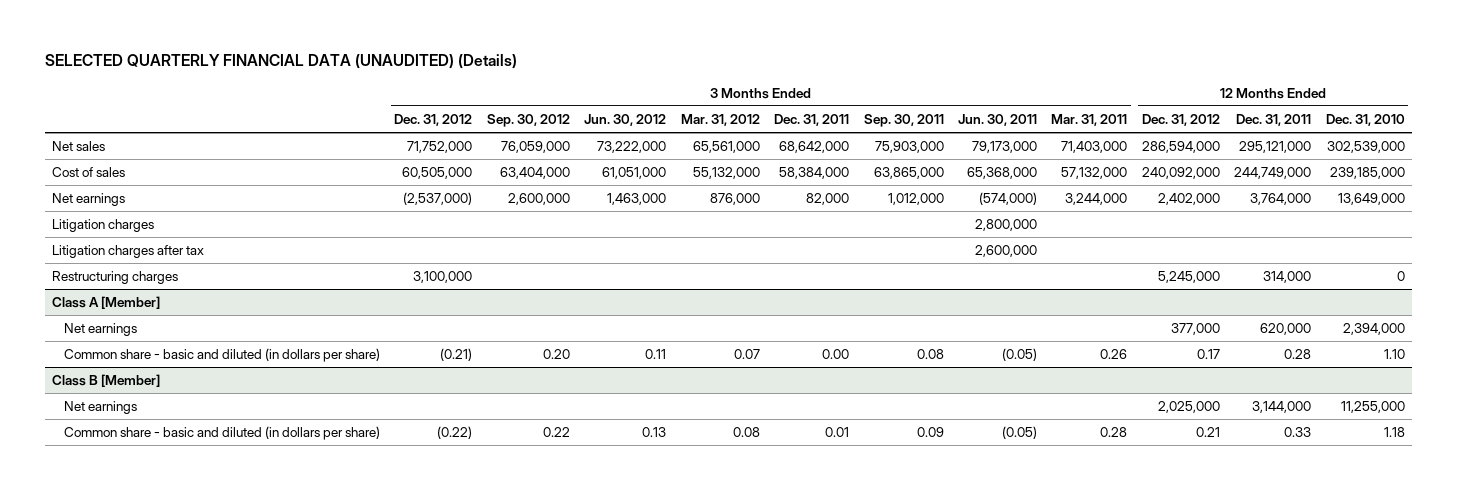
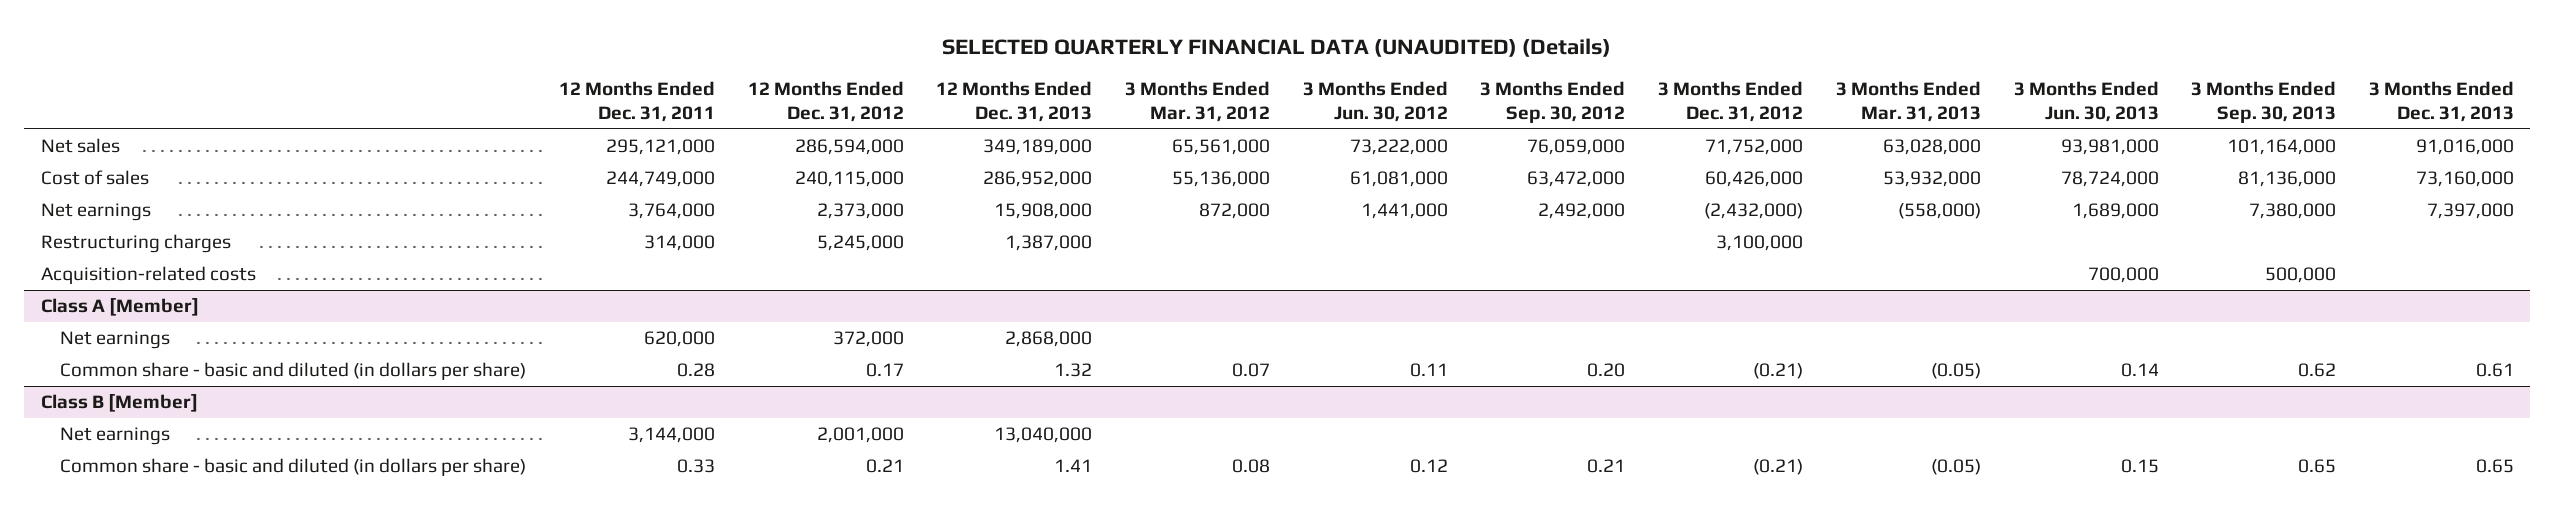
- | 3 Months Ended Dec. 31, 2012 | 3 Months Ended Sep. 30, 2012 | 3 Months Ended Jun. 30, 2012 | 3 Months Ended Mar. 31, 2012 | 3 Months Ended Dec. 31, 2011 | 3 Months Ended Sep. 30, 2011 | 3 Months Ended Jun. 30, 2011 | 3 Months Ended Mar. 31, 2011 | 12 Months Ended Dec. 31, 2012 | 12 Months Ended Dec. 31, 2011 | 12 Months Ended Dec. 31, 2010
+ | 12 Months Ended Dec. 31, 2011 | 12 Months Ended Dec. 31, 2012 | 12 Months Ended Dec. 31, 2013 | 3 Months Ended Mar. 31, 2012 | 3 Months Ended Jun. 30, 2012 | 3 Months Ended Sep. 30, 2012 | 3 Months Ended Dec. 31, 2012 | 3 Months Ended Mar. 31, 2013 | 3 Months Ended Jun. 30, 2013 | 3 Months Ended Sep. 30, 2013 | 3 Months Ended Dec. 31, 2013
- Cost of sales | 60,505,000 | 63,404,000 | 61,051,000 | 55,132,000 | 58,384,000 | 63,865,000 | 65,368,000 | 57,132,000 | 240,092,000 | 244,749,000 | 239,185,000
- Net earnings | (2,537,000) | 2,600,000 | 1,463,000 | 876,000 | 82,000 | 1,012,000 | (574,000) | 3,244,000 | 2,402,000 | 3,764,000 | 13,649,000
- Litigation charges | | | | | | | 2,800,000 | | | |
- Litigation charges after tax | | | | | | | 2,600,000 | | | |
+ Cost of sales | 244,749,000 | 240,115,000 | 286,952,000 | 55,136,000 | 61,081,000 | 63,472,000 | 60,426,000 | 53,932,000 | 78,724,000 | 81,136,000 | 73,160,000
+ Net earnings | 3,764,000 | 2,373,000 | 15,908,000 | 872,000 | 1,441,000 | 2,492,000 | (2,432,000) | (558,000) | 1,689,000 | 7,380,000 | 7,397,000
+ Acquisition-related costs | | | | | | | | | 700,000 | 500,000 |
@ Class A [Member]
- Net earnings | | | | | | | | | 377,000 | 620,000 | 2,394,000
+ Net earnings | 620,000 | 372,000 | 2,868,000 | | | | | | | |
@ Class B [Member]
- Net earnings | | | | | | | | | 2,025,000 | 3,144,000 | 11,255,000
- Common share - basic and diluted (in dollars per share) | (0.22) | 0.22 | 0.13 | 0.08 | 0.01 | 0.09 | (0.05) | 0.28 | 0.21 | 0.33 | 1.18
+ Net earnings | 3,144,000 | 2,001,000 | 13,040,000 | | | | | | | |
+ Common share - basic and diluted (in dollars per share) | 0.33 | 0.21 | 1.41 | 0.08 | 0.12 | 0.21 | (0.21) | (0.05) | 0.15 | 0.65 | 0.65

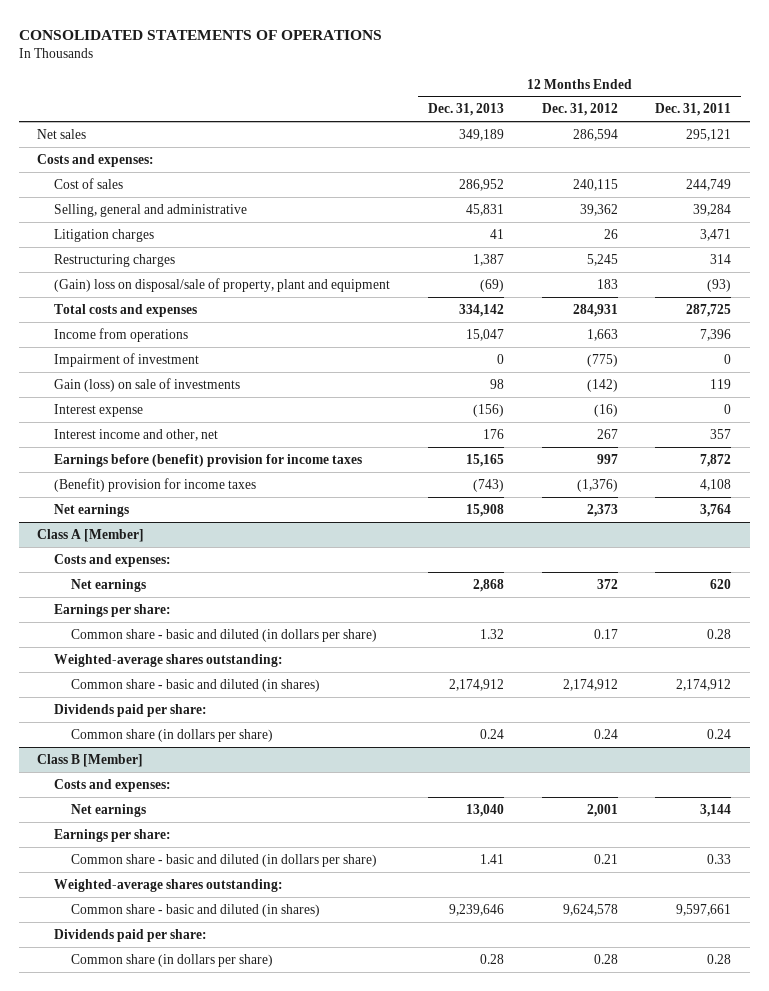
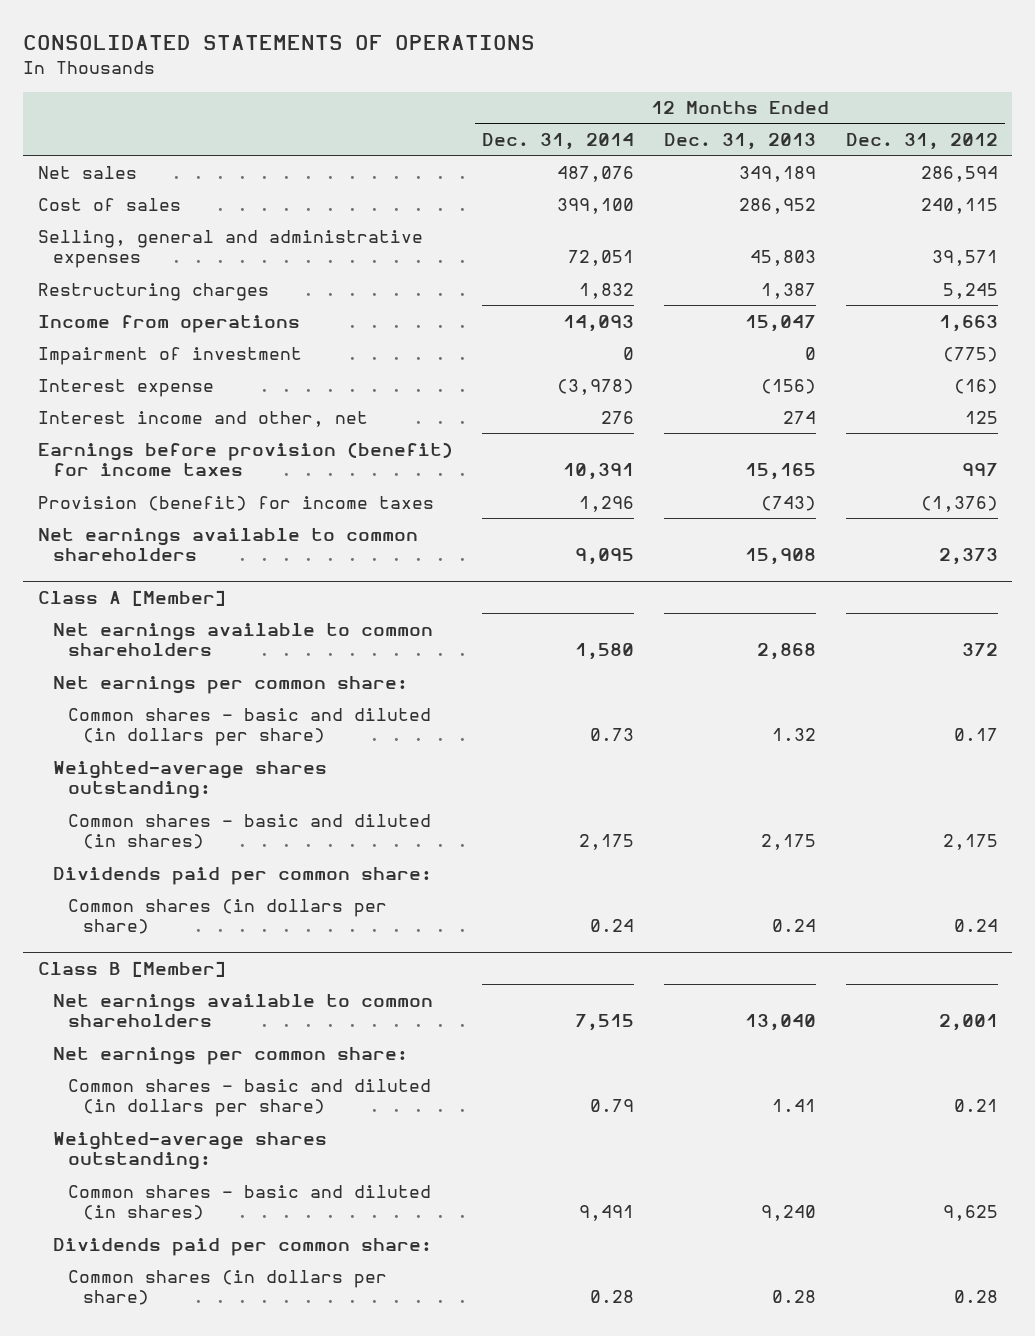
- | 12 Months Ended Dec. 31, 2013 | 12 Months Ended Dec. 31, 2012 | 12 Months Ended Dec. 31, 2011
+ | 12 Months Ended Dec. 31, 2014 | 12 Months Ended Dec. 31, 2013 | 12 Months Ended Dec. 31, 2012
- Costs and expenses:
- Selling, general and administrative | 45,831 | 39,362 | 39,284
- Litigation charges | 41 | 26 | 3,471
+ Selling, general and administrative expenses | 72,051 | 45,803 | 39,571
- (Gain) loss on disposal/sale of property, plant and equipment | (69) | 183 | (93)
- Total costs and expenses | 334,142 | 284,931 | 287,725
- Gain (loss) on sale of investments | 98 | (142) | 119
- Interest income and other, net | 176 | 267 | 357
- Earnings before (benefit) provision for income taxes | 15,165 | 997 | 7,872
- (Benefit) provision for income taxes | (743) | (1,376) | 4,108
- Net earnings | 15,908 | 2,373 | 3,764
+ Interest income and other, net | 276 | 274 | 125
+ Earnings before provision (benefit) for income taxes | 10,391 | 15,165 | 997
+ Provision (benefit) for income taxes | 1,296 | (743) | (1,376)
+ Net earnings available to common shareholders | 9,095 | 15,908 | 2,373
@ Class A [Member]
- Costs and expenses:
- Net earnings | 2,868 | 372 | 620
- Earnings per share:
- Common share - basic and diluted (in dollars per share) | 1.32 | 0.17 | 0.28
+ Net earnings available to common shareholders | 1,580 | 2,868 | 372
+ Net earnings per common share:
+ Common shares - basic and diluted (in dollars per share) | 0.73 | 1.32 | 0.17
- Common share - basic and diluted (in shares) | 2,174,912 | 2,174,912 | 2,174,912
- Dividends paid per share:
- Common share (in dollars per share) | 0.24 | 0.24 | 0.24
+ Common shares - basic and diluted (in shares) | 2,175 | 2,175 | 2,175
+ Dividends paid per common share:
+ Common shares (in dollars per share) | 0.24 | 0.24 | 0.24
@ Class B [Member]
- Costs and expenses:
- Net earnings | 13,040 | 2,001 | 3,144
- Earnings per share:
- Common share - basic and diluted (in dollars per share) | 1.41 | 0.21 | 0.33
+ Net earnings available to common shareholders | 7,515 | 13,040 | 2,001
+ Net earnings per common share:
+ Common shares - basic and diluted (in dollars per share) | 0.79 | 1.41 | 0.21
- Common share - basic and diluted (in shares) | 9,239,646 | 9,624,578 | 9,597,661
- Dividends paid per share:
- Common share (in dollars per share) | 0.28 | 0.28 | 0.28
+ Common shares - basic and diluted (in shares) | 9,491 | 9,240 | 9,625
+ Dividends paid per common share:
+ Common shares (in dollars per share) | 0.28 | 0.28 | 0.28

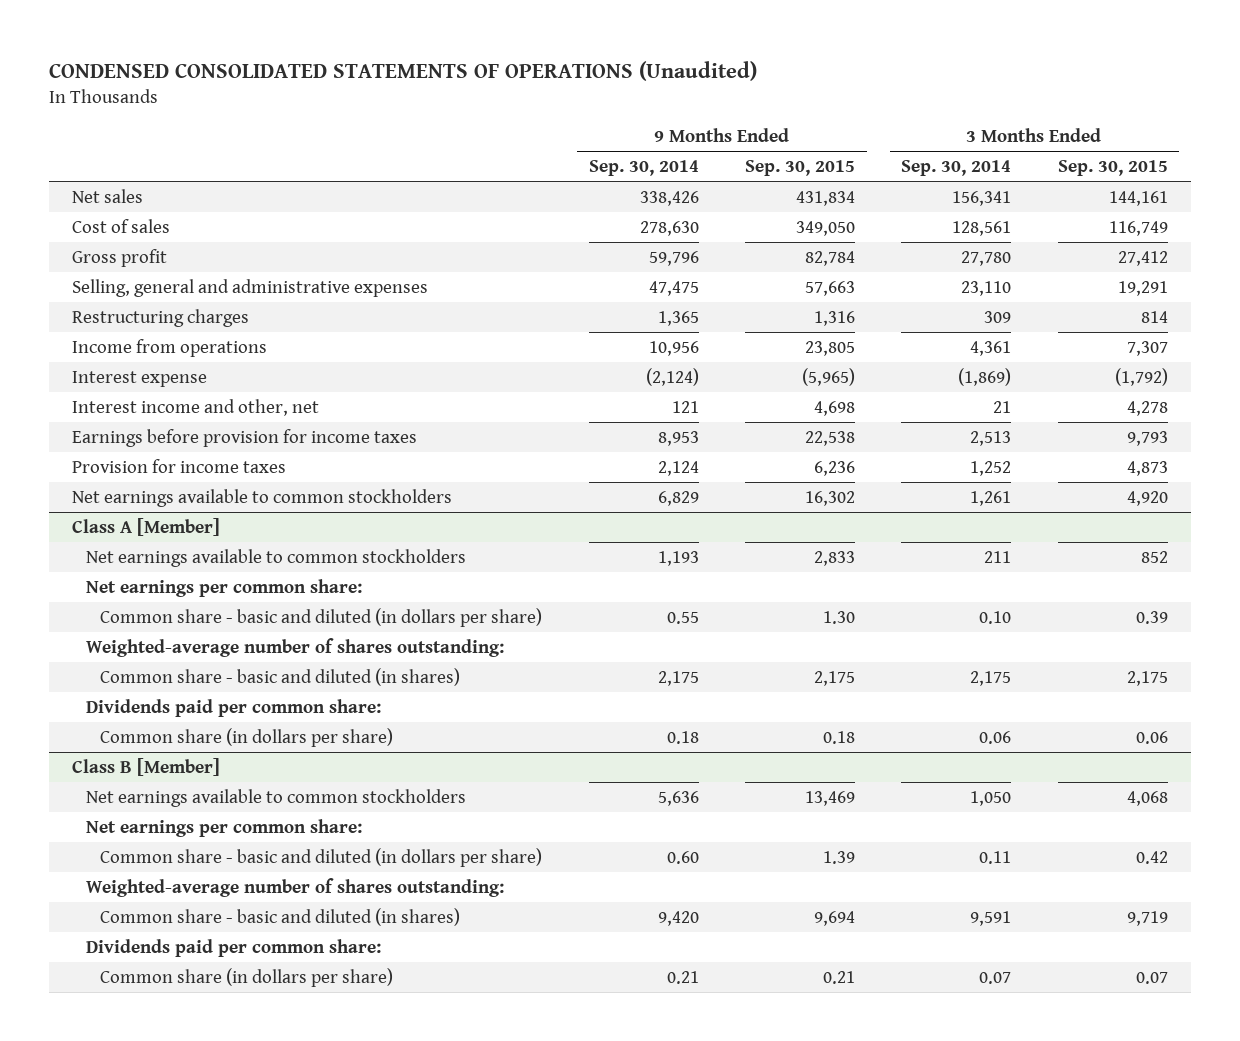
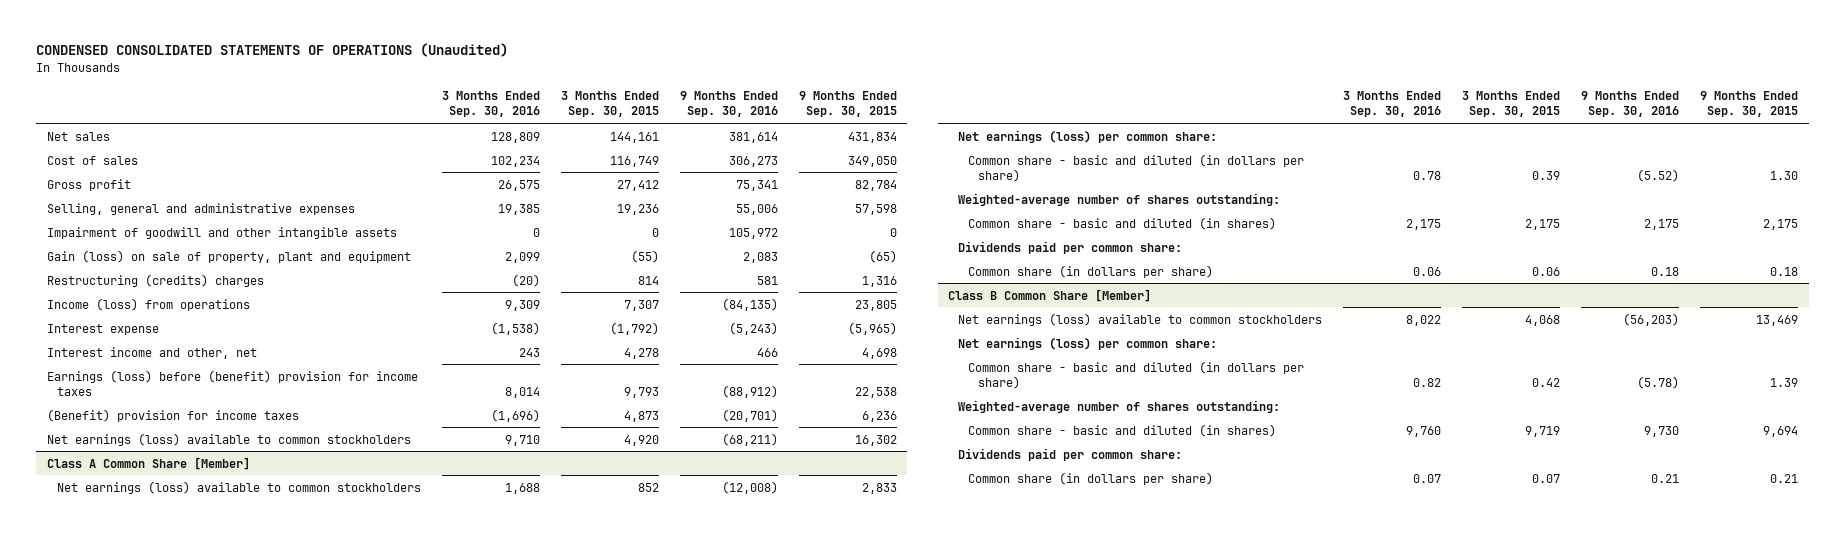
- | 9 Months Ended Sep. 30, 2014 | 9 Months Ended Sep. 30, 2015 | 3 Months Ended Sep. 30, 2014 | 3 Months Ended Sep. 30, 2015
+ | 3 Months Ended Sep. 30, 2016 | 3 Months Ended Sep. 30, 2015 | 9 Months Ended Sep. 30, 2016 | 9 Months Ended Sep. 30, 2015
- Selling, general and administrative expenses | 47,475 | 57,663 | 23,110 | 19,291
- Restructuring charges | 1,365 | 1,316 | 309 | 814
- Income from operations | 10,956 | 23,805 | 4,361 | 7,307
+ Selling, general and administrative expenses | 19,385 | 19,236 | 55,006 | 57,598
+ Impairment of goodwill and other intangible assets | 0 | 0 | 105,972 | 0
+ Gain (loss) on sale of property, plant and equipment | 2,099 | (55) | 2,083 | (65)
+ Restructuring (credits) charges | (20) | 814 | 581 | 1,316
+ Income (loss) from operations | 9,309 | 7,307 | (84,135) | 23,805
- Earnings before provision for income taxes | 8,953 | 22,538 | 2,513 | 9,793
- Provision for income taxes | 2,124 | 6,236 | 1,252 | 4,873
- Net earnings available to common stockholders | 6,829 | 16,302 | 1,261 | 4,920
- Class A [Member]
- Net earnings available to common stockholders | 1,193 | 2,833 | 211 | 852
- Net earnings per common share:
+ Earnings (loss) before (benefit) provision for income taxes | 8,014 | 9,793 | (88,912) | 22,538
+ (Benefit) provision for income taxes | (1,696) | 4,873 | (20,701) | 6,236
+ Net earnings (loss) available to common stockholders | 9,710 | 4,920 | (68,211) | 16,302
+ Class A Common Share [Member]
+ Net earnings (loss) available to common stockholders | 1,688 | 852 | (12,008) | 2,833
+ Net earnings (loss) per common share:
- Class B [Member]
- Net earnings available to common stockholders | 5,636 | 13,469 | 1,050 | 4,068
- Net earnings per common share:
+ Class B Common Share [Member]
+ Net earnings (loss) available to common stockholders | 8,022 | 4,068 | (56,203) | 13,469
+ Net earnings (loss) per common share:

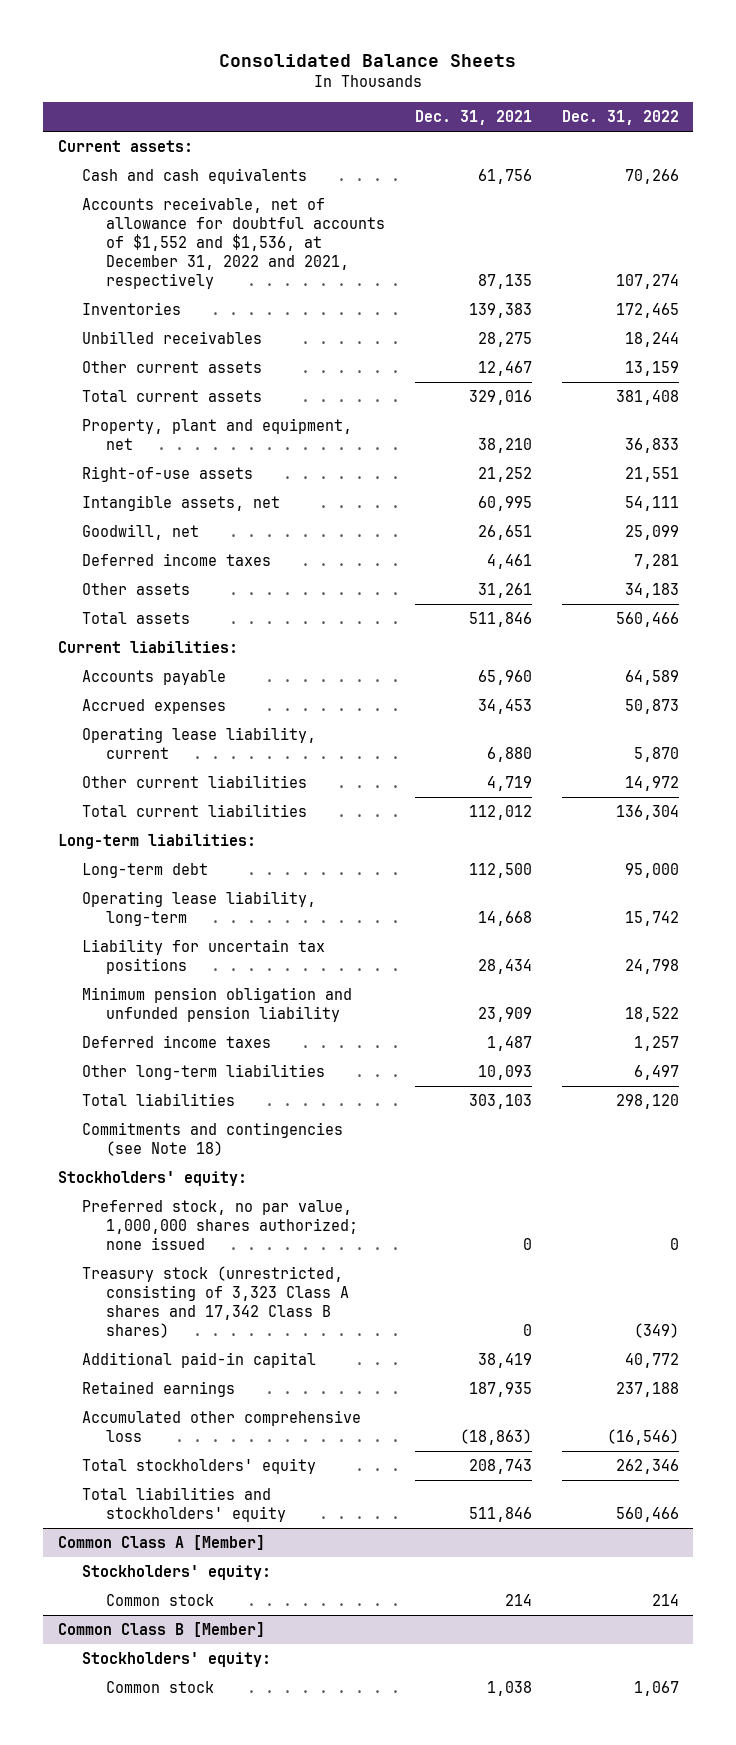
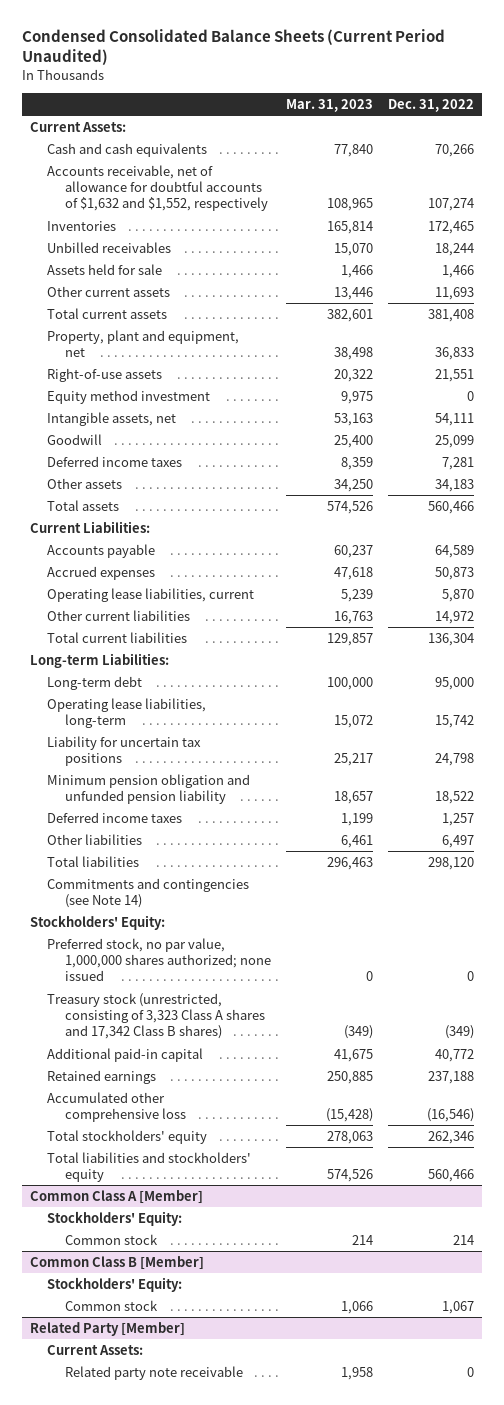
- Consolidated Balance Sheets
+ Condensed Consolidated Balance Sheets (Current Period Unaudited)
- | Dec. 31, 2021 | Dec. 31, 2022
+ | Mar. 31, 2023 | Dec. 31, 2022
- Current assets:
+ Current Assets:
- Accounts receivable, net of allowance for doubtful accounts of $1,552 and $1,536, at December 31, 2022 and 2021, respectively | 87,135 | 107,274
+ Accounts receivable, net of allowance for doubtful accounts of $1,632 and $1,552, respectively | 108,965 | 107,274
- Other current assets | 12,467 | 13,159
+ Assets held for sale | 1,466 | 1,466
+ Other current assets | 13,446 | 11,693
+ Equity method investment | 9,975 | 0
- Goodwill, net | 26,651 | 25,099
+ Goodwill | 25,400 | 25,099
- Current liabilities:
+ Current Liabilities:
- Operating lease liability, current | 6,880 | 5,870
+ Operating lease liabilities, current | 5,239 | 5,870
- Long-term liabilities:
+ Long-term Liabilities:
- Operating lease liability, long-term | 14,668 | 15,742
+ Operating lease liabilities, long-term | 15,072 | 15,742
- Other long-term liabilities | 10,093 | 6,497
+ Other liabilities | 6,461 | 6,497
- Commitments and contingencies (see Note 18)
- Stockholders' equity:
+ Commitments and contingencies (see Note 14)
+ Stockholders' Equity:
@ Common Class A [Member]
- Stockholders' equity:
+ Stockholders' Equity:
@ Common Class B [Member]
- Stockholders' equity:
+ Stockholders' Equity:
+ Related Party [Member]
+ Current Assets:
+ Related party note receivable | 1,958 | 0

